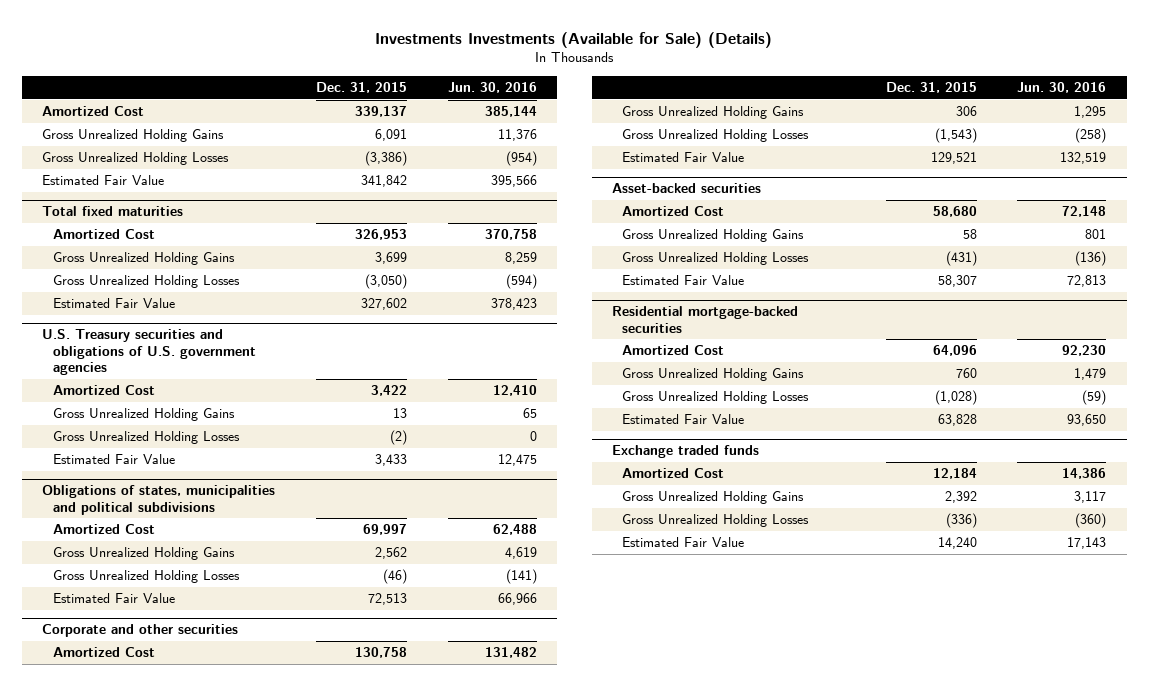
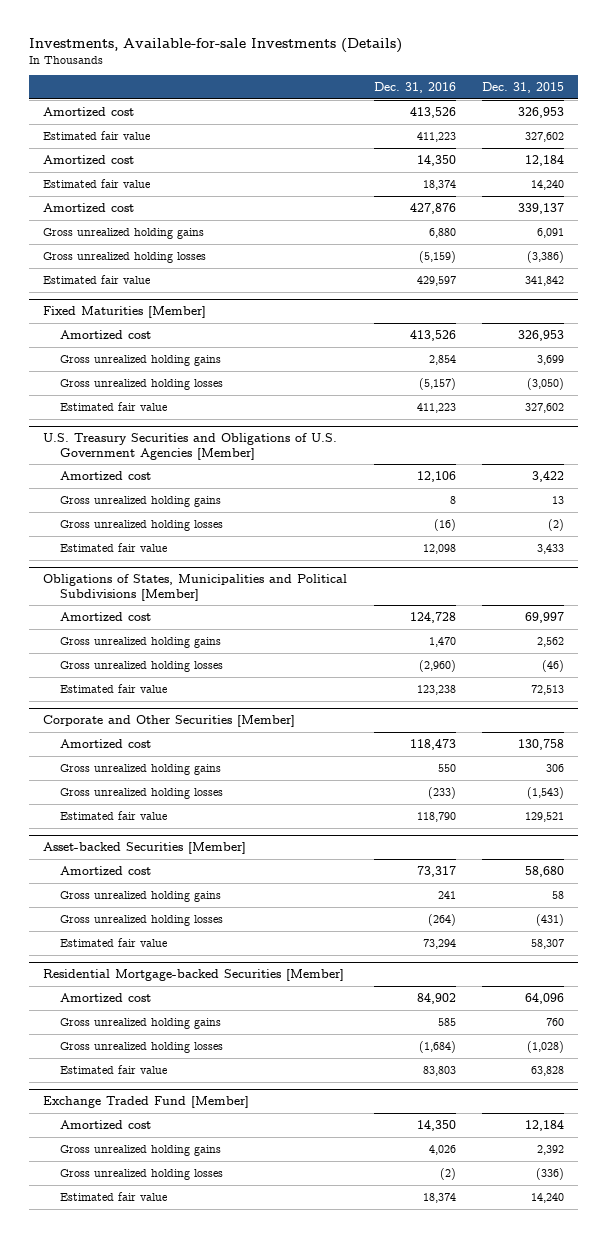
- Investments Investments (Available for Sale) (Details)
+ Investments, Available-for-sale Investments (Details)
- | Dec. 31, 2015 | Jun. 30, 2016
+ | Dec. 31, 2016 | Dec. 31, 2015
- Amortized Cost | 339,137 | 385,144
- Gross Unrealized Holding Gains | 6,091 | 11,376
- Gross Unrealized Holding Losses | (3,386) | (954)
- Estimated Fair Value | 341,842 | 395,566
- Total fixed maturities
- Amortized Cost | 326,953 | 370,758
- Gross Unrealized Holding Gains | 3,699 | 8,259
- Gross Unrealized Holding Losses | (3,050) | (594)
- Estimated Fair Value | 327,602 | 378,423
- U.S. Treasury securities and obligations of U.S. government agencies
- Amortized Cost | 3,422 | 12,410
- Gross Unrealized Holding Gains | 13 | 65
- Gross Unrealized Holding Losses | (2) | 0
- Estimated Fair Value | 3,433 | 12,475
- Obligations of states, municipalities and political subdivisions
- Amortized Cost | 69,997 | 62,488
- Gross Unrealized Holding Gains | 2,562 | 4,619
- Gross Unrealized Holding Losses | (46) | (141)
- Estimated Fair Value | 72,513 | 66,966
- Corporate and other securities
- Amortized Cost | 130,758 | 131,482
- Gross Unrealized Holding Gains | 306 | 1,295
- Gross Unrealized Holding Losses | (1,543) | (258)
- Estimated Fair Value | 129,521 | 132,519
- Asset-backed securities
- Amortized Cost | 58,680 | 72,148
- Gross Unrealized Holding Gains | 58 | 801
- Gross Unrealized Holding Losses | (431) | (136)
- Estimated Fair Value | 58,307 | 72,813
- Residential mortgage-backed securities
- Amortized Cost | 64,096 | 92,230
- Gross Unrealized Holding Gains | 760 | 1,479
- Gross Unrealized Holding Losses | (1,028) | (59)
- Estimated Fair Value | 63,828 | 93,650
- Exchange traded funds
- Amortized Cost | 12,184 | 14,386
- Gross Unrealized Holding Gains | 2,392 | 3,117
- Gross Unrealized Holding Losses | (336) | (360)
- Estimated Fair Value | 14,240 | 17,143
+ Amortized cost | 413,526 | 326,953
+ Estimated fair value | 411,223 | 327,602
+ Amortized cost | 14,350 | 12,184
+ Estimated fair value | 18,374 | 14,240
+ Amortized cost | 427,876 | 339,137
+ Gross unrealized holding gains | 6,880 | 6,091
+ Gross unrealized holding losses | (5,159) | (3,386)
+ Estimated fair value | 429,597 | 341,842
+ Fixed Maturities [Member]
+ Amortized cost | 413,526 | 326,953
+ Gross unrealized holding gains | 2,854 | 3,699
+ Gross unrealized holding losses | (5,157) | (3,050)
+ Estimated fair value | 411,223 | 327,602
+ U.S. Treasury Securities and Obligations of U.S. Government Agencies [Member]
+ Amortized cost | 12,106 | 3,422
+ Gross unrealized holding gains | 8 | 13
+ Gross unrealized holding losses | (16) | (2)
+ Estimated fair value | 12,098 | 3,433
+ Obligations of States, Municipalities and Political Subdivisions [Member]
+ Amortized cost | 124,728 | 69,997
+ Gross unrealized holding gains | 1,470 | 2,562
+ Gross unrealized holding losses | (2,960) | (46)
+ Estimated fair value | 123,238 | 72,513
+ Corporate and Other Securities [Member]
+ Amortized cost | 118,473 | 130,758
+ Gross unrealized holding gains | 550 | 306
+ Gross unrealized holding losses | (233) | (1,543)
+ Estimated fair value | 118,790 | 129,521
+ Asset-backed Securities [Member]
+ Amortized cost | 73,317 | 58,680
+ Gross unrealized holding gains | 241 | 58
+ Gross unrealized holding losses | (264) | (431)
+ Estimated fair value | 73,294 | 58,307
+ Residential Mortgage-backed Securities [Member]
+ Amortized cost | 84,902 | 64,096
+ Gross unrealized holding gains | 585 | 760
+ Gross unrealized holding losses | (1,684) | (1,028)
+ Estimated fair value | 83,803 | 63,828
+ Exchange Traded Fund [Member]
+ Amortized cost | 14,350 | 12,184
+ Gross unrealized holding gains | 4,026 | 2,392
+ Gross unrealized holding losses | (2) | (336)
+ Estimated fair value | 18,374 | 14,240

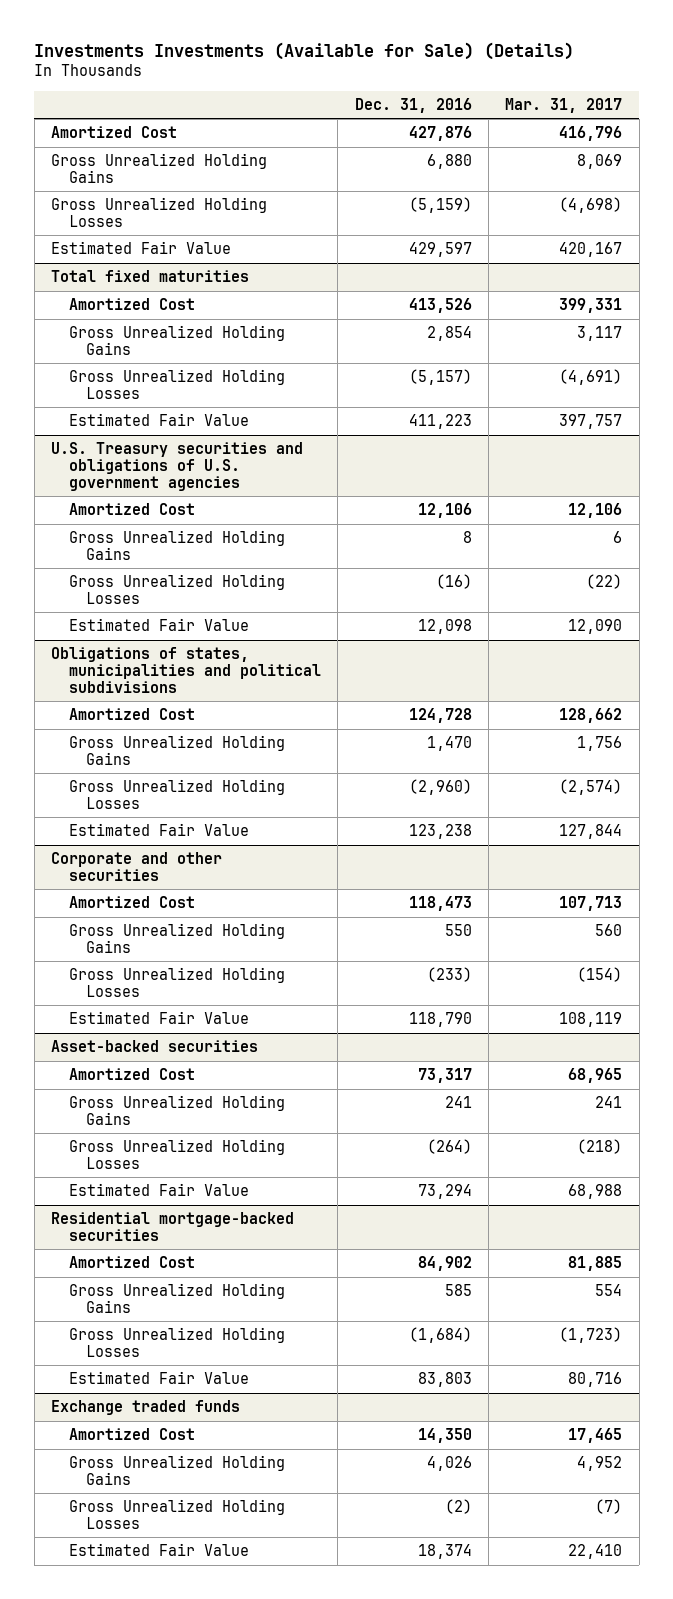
- Investments, Available-for-sale Investments (Details)
+ Investments Investments (Available for Sale) (Details)
- | Dec. 31, 2016 | Dec. 31, 2015
+ | Dec. 31, 2016 | Mar. 31, 2017
- Amortized cost | 413,526 | 326,953
- Estimated fair value | 411,223 | 327,602
- Amortized cost | 14,350 | 12,184
- Estimated fair value | 18,374 | 14,240
- Amortized cost | 427,876 | 339,137
- Gross unrealized holding gains | 6,880 | 6,091
- Gross unrealized holding losses | (5,159) | (3,386)
- Estimated fair value | 429,597 | 341,842
- Fixed Maturities [Member]
- Amortized cost | 413,526 | 326,953
- Gross unrealized holding gains | 2,854 | 3,699
- Gross unrealized holding losses | (5,157) | (3,050)
- Estimated fair value | 411,223 | 327,602
- U.S. Treasury Securities and Obligations of U.S. Government Agencies [Member]
- Amortized cost | 12,106 | 3,422
- Gross unrealized holding gains | 8 | 13
- Gross unrealized holding losses | (16) | (2)
- Estimated fair value | 12,098 | 3,433
- Obligations of States, Municipalities and Political Subdivisions [Member]
- Amortized cost | 124,728 | 69,997
- Gross unrealized holding gains | 1,470 | 2,562
- Gross unrealized holding losses | (2,960) | (46)
- Estimated fair value | 123,238 | 72,513
- Corporate and Other Securities [Member]
- Amortized cost | 118,473 | 130,758
- Gross unrealized holding gains | 550 | 306
- Gross unrealized holding losses | (233) | (1,543)
- Estimated fair value | 118,790 | 129,521
- Asset-backed Securities [Member]
- Amortized cost | 73,317 | 58,680
- Gross unrealized holding gains | 241 | 58
- Gross unrealized holding losses | (264) | (431)
- Estimated fair value | 73,294 | 58,307
- Residential Mortgage-backed Securities [Member]
- Amortized cost | 84,902 | 64,096
- Gross unrealized holding gains | 585 | 760
- Gross unrealized holding losses | (1,684) | (1,028)
- Estimated fair value | 83,803 | 63,828
- Exchange Traded Fund [Member]
- Amortized cost | 14,350 | 12,184
- Gross unrealized holding gains | 4,026 | 2,392
- Gross unrealized holding losses | (2) | (336)
- Estimated fair value | 18,374 | 14,240
+ Amortized Cost | 427,876 | 416,796
+ Gross Unrealized Holding Gains | 6,880 | 8,069
+ Gross Unrealized Holding Losses | (5,159) | (4,698)
+ Estimated Fair Value | 429,597 | 420,167
+ Total fixed maturities
+ Amortized Cost | 413,526 | 399,331
+ Gross Unrealized Holding Gains | 2,854 | 3,117
+ Gross Unrealized Holding Losses | (5,157) | (4,691)
+ Estimated Fair Value | 411,223 | 397,757
+ U.S. Treasury securities and obligations of U.S. government agencies
+ Amortized Cost | 12,106 | 12,106
+ Gross Unrealized Holding Gains | 8 | 6
+ Gross Unrealized Holding Losses | (16) | (22)
+ Estimated Fair Value | 12,098 | 12,090
+ Obligations of states, municipalities and political subdivisions
+ Amortized Cost | 124,728 | 128,662
+ Gross Unrealized Holding Gains | 1,470 | 1,756
+ Gross Unrealized Holding Losses | (2,960) | (2,574)
+ Estimated Fair Value | 123,238 | 127,844
+ Corporate and other securities
+ Amortized Cost | 118,473 | 107,713
+ Gross Unrealized Holding Gains | 550 | 560
+ Gross Unrealized Holding Losses | (233) | (154)
+ Estimated Fair Value | 118,790 | 108,119
+ Asset-backed securities
+ Amortized Cost | 73,317 | 68,965
+ Gross Unrealized Holding Gains | 241 | 241
+ Gross Unrealized Holding Losses | (264) | (218)
+ Estimated Fair Value | 73,294 | 68,988
+ Residential mortgage-backed securities
+ Amortized Cost | 84,902 | 81,885
+ Gross Unrealized Holding Gains | 585 | 554
+ Gross Unrealized Holding Losses | (1,684) | (1,723)
+ Estimated Fair Value | 83,803 | 80,716
+ Exchange traded funds
+ Amortized Cost | 14,350 | 17,465
+ Gross Unrealized Holding Gains | 4,026 | 4,952
+ Gross Unrealized Holding Losses | (2) | (7)
+ Estimated Fair Value | 18,374 | 22,410

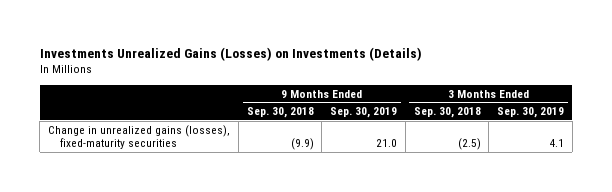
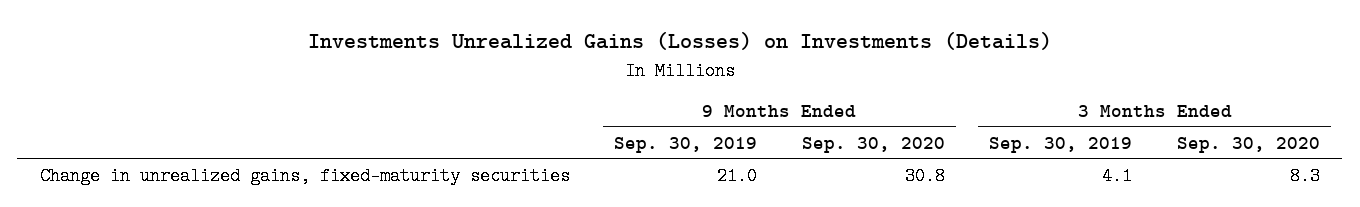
- | 9 Months Ended Sep. 30, 2018 | 9 Months Ended Sep. 30, 2019 | 3 Months Ended Sep. 30, 2018 | 3 Months Ended Sep. 30, 2019
+ | 9 Months Ended Sep. 30, 2019 | 9 Months Ended Sep. 30, 2020 | 3 Months Ended Sep. 30, 2019 | 3 Months Ended Sep. 30, 2020
- Change in unrealized gains (losses), fixed-maturity securities | (9.9) | 21.0 | (2.5) | 4.1
+ Change in unrealized gains, fixed-maturity securities | 21.0 | 30.8 | 4.1 | 8.3

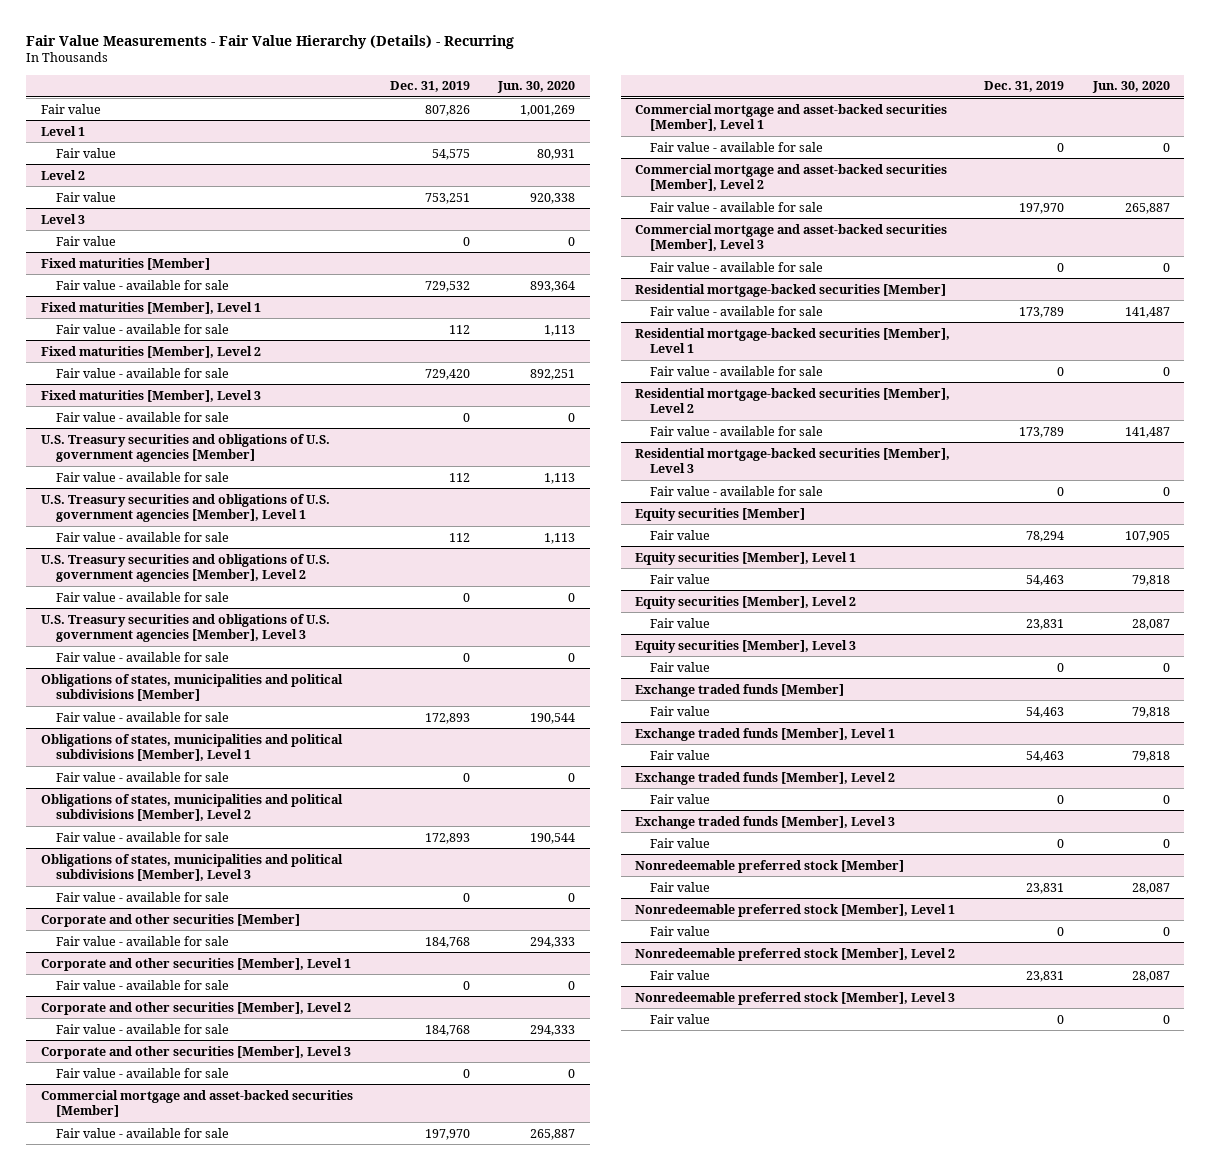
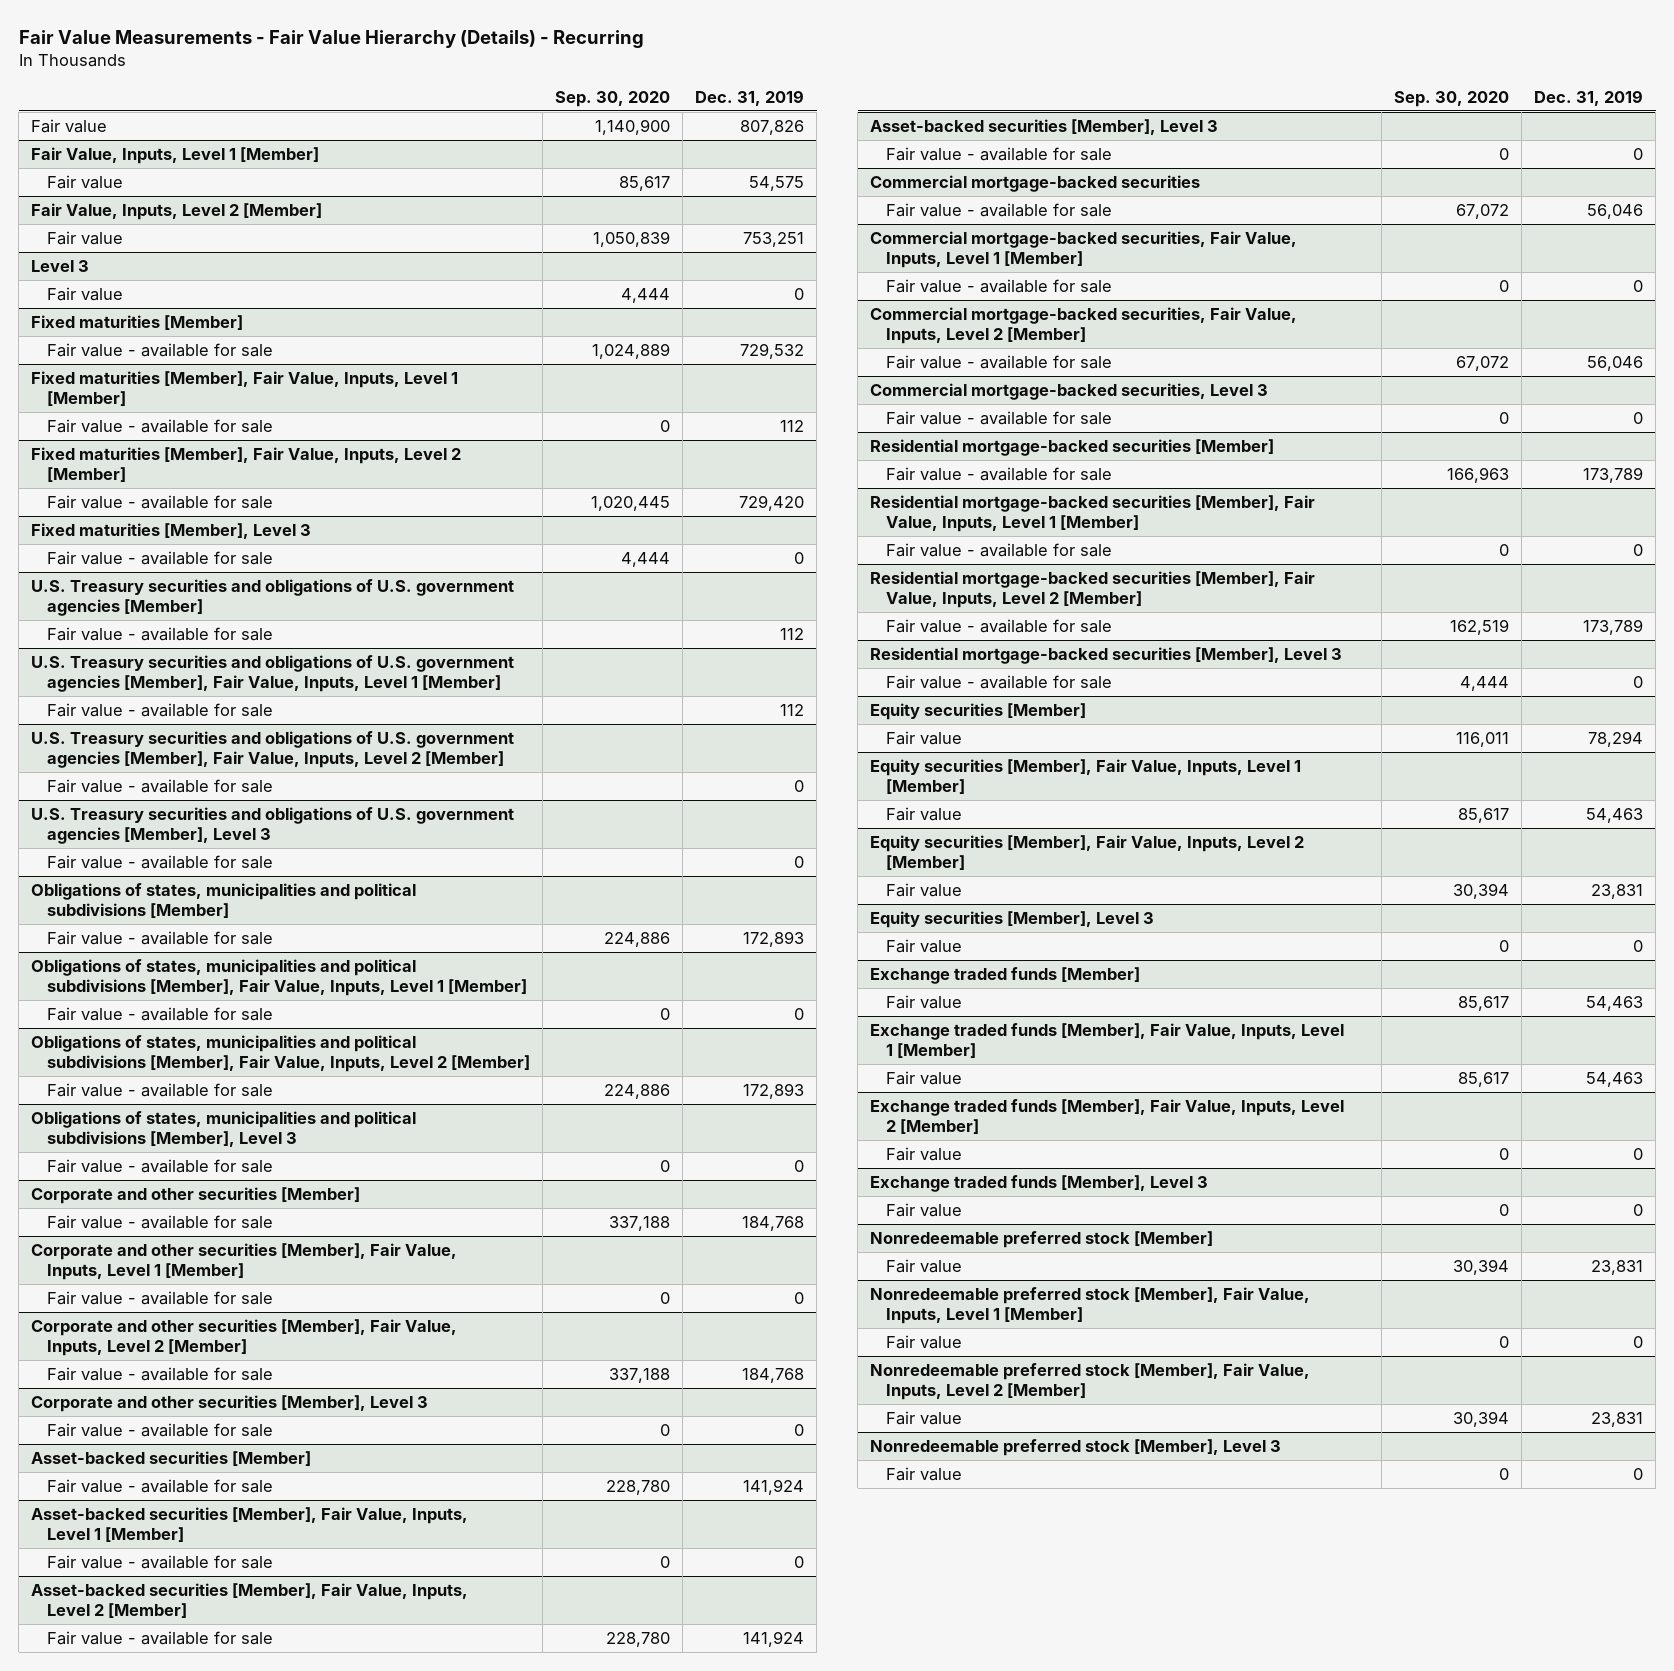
- | Dec. 31, 2019 | Jun. 30, 2020
+ | Sep. 30, 2020 | Dec. 31, 2019
- Level 1
+ Fair Value, Inputs, Level 1 [Member]
- Level 2
+ Fair Value, Inputs, Level 2 [Member]
- Fixed maturities [Member], Level 1
+ Fixed maturities [Member], Fair Value, Inputs, Level 1 [Member]
- Fixed maturities [Member], Level 2
+ Fixed maturities [Member], Fair Value, Inputs, Level 2 [Member]
- U.S. Treasury securities and obligations of U.S. government agencies [Member], Level 1
+ U.S. Treasury securities and obligations of U.S. government agencies [Member], Fair Value, Inputs, Level 1 [Member]
- U.S. Treasury securities and obligations of U.S. government agencies [Member], Level 2
+ U.S. Treasury securities and obligations of U.S. government agencies [Member], Fair Value, Inputs, Level 2 [Member]
- Obligations of states, municipalities and political subdivisions [Member], Level 1
+ Obligations of states, municipalities and political subdivisions [Member], Fair Value, Inputs, Level 1 [Member]
- Obligations of states, municipalities and political subdivisions [Member], Level 2
+ Obligations of states, municipalities and political subdivisions [Member], Fair Value, Inputs, Level 2 [Member]
- Corporate and other securities [Member], Level 1
+ Corporate and other securities [Member], Fair Value, Inputs, Level 1 [Member]
- Corporate and other securities [Member], Level 2
+ Corporate and other securities [Member], Fair Value, Inputs, Level 2 [Member]
- Commercial mortgage and asset-backed securities [Member]
- Fair value - available for sale | 197,970 | 265,887
- Commercial mortgage and asset-backed securities [Member], Level 1
+ Asset-backed securities [Member]
+ Fair value - available for sale | 228,780 | 141,924
+ Asset-backed securities [Member], Fair Value, Inputs, Level 1 [Member]
- Commercial mortgage and asset-backed securities [Member], Level 2
- Fair value - available for sale | 197,970 | 265,887
- Commercial mortgage and asset-backed securities [Member], Level 3
+ Asset-backed securities [Member], Fair Value, Inputs, Level 2 [Member]
+ Fair value - available for sale | 228,780 | 141,924
+ Asset-backed securities [Member], Level 3
+ Commercial mortgage-backed securities
+ Fair value - available for sale | 67,072 | 56,046
+ Commercial mortgage-backed securities, Fair Value, Inputs, Level 1 [Member]
+ Fair value - available for sale | 0 | 0
+ Commercial mortgage-backed securities, Fair Value, Inputs, Level 2 [Member]
+ Fair value - available for sale | 67,072 | 56,046
+ Commercial mortgage-backed securities, Level 3
+ Fair value - available for sale | 0 | 0
- Residential mortgage-backed securities [Member], Level 1
+ Residential mortgage-backed securities [Member], Fair Value, Inputs, Level 1 [Member]
- Residential mortgage-backed securities [Member], Level 2
+ Residential mortgage-backed securities [Member], Fair Value, Inputs, Level 2 [Member]
- Equity securities [Member], Level 1
+ Equity securities [Member], Fair Value, Inputs, Level 1 [Member]
- Equity securities [Member], Level 2
+ Equity securities [Member], Fair Value, Inputs, Level 2 [Member]
- Exchange traded funds [Member], Level 1
+ Exchange traded funds [Member], Fair Value, Inputs, Level 1 [Member]
- Exchange traded funds [Member], Level 2
+ Exchange traded funds [Member], Fair Value, Inputs, Level 2 [Member]
- Nonredeemable preferred stock [Member], Level 1
+ Nonredeemable preferred stock [Member], Fair Value, Inputs, Level 1 [Member]
- Nonredeemable preferred stock [Member], Level 2
+ Nonredeemable preferred stock [Member], Fair Value, Inputs, Level 2 [Member]

